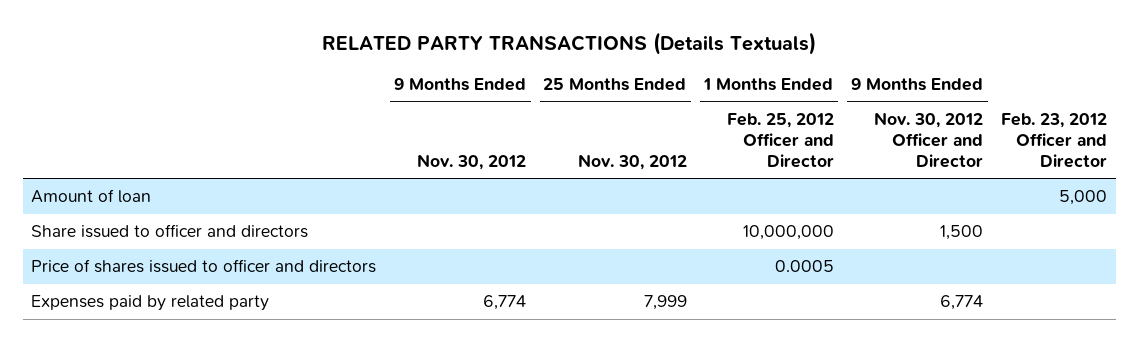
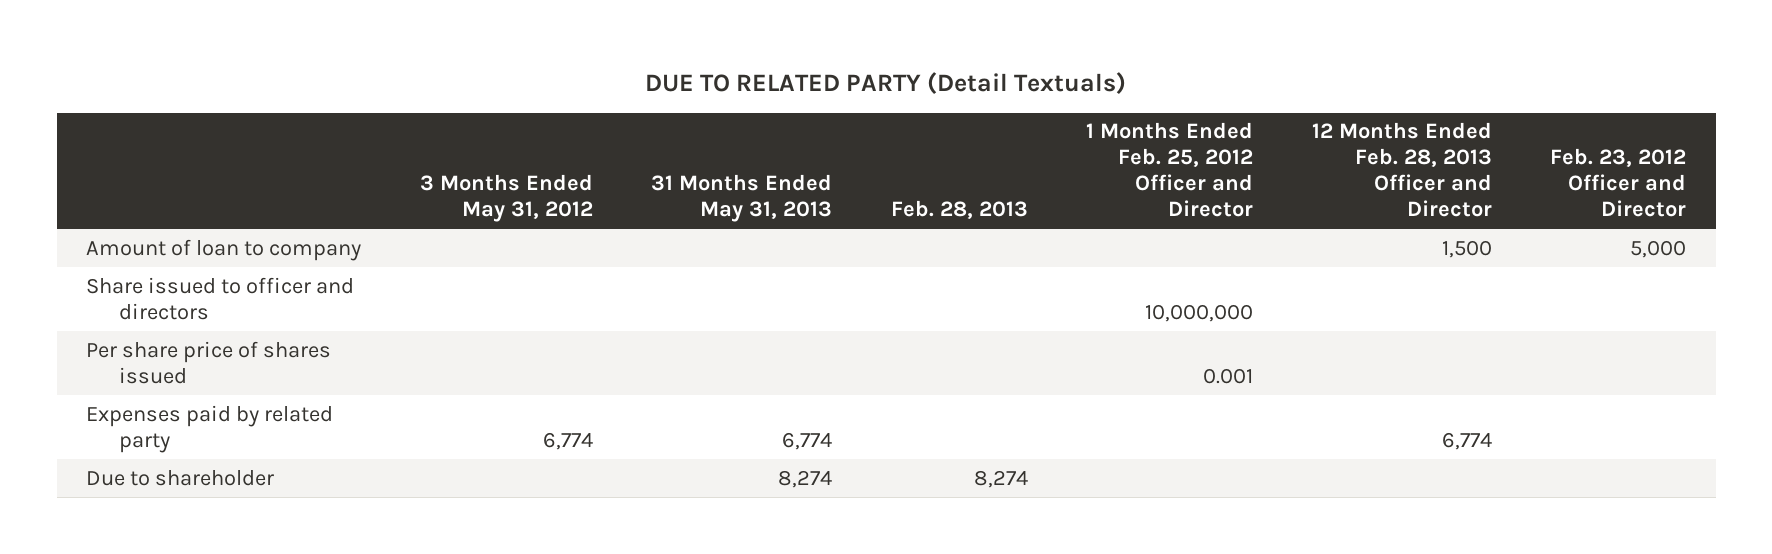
- RELATED PARTY TRANSACTIONS (Details Textuals)
+ DUE TO RELATED PARTY (Detail Textuals)
- | 9 Months Ended Nov. 30, 2012 | 25 Months Ended Nov. 30, 2012 | 1 Months Ended Feb. 25, 2012 Officer and Director | 9 Months Ended Nov. 30, 2012 Officer and Director | Feb. 23, 2012 Officer and Director
+ | 3 Months Ended May 31, 2012 | 31 Months Ended May 31, 2013 | Feb. 28, 2013 | 1 Months Ended Feb. 25, 2012 Officer and Director | 12 Months Ended Feb. 28, 2013 Officer and Director | Feb. 23, 2012 Officer and Director
- Amount of loan | | | | | 5,000
+ Amount of loan to company | | | | | 1,500 | 5,000
- Price of shares issued to officer and directors | | | 0.0005 | |
+ Per share price of shares issued | | | | 0.001 | |
+ Due to shareholder | | 8,274 | 8,274 | | |

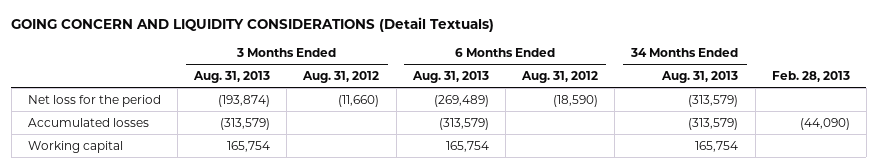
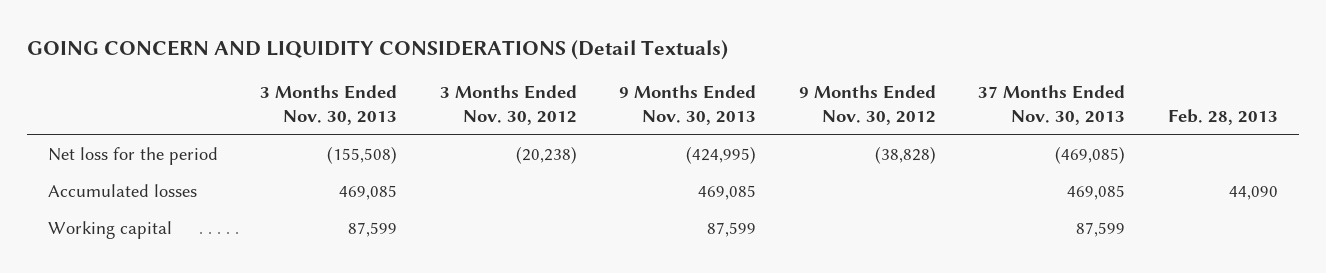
- | 3 Months Ended Aug. 31, 2013 | 3 Months Ended Aug. 31, 2012 | 6 Months Ended Aug. 31, 2013 | 6 Months Ended Aug. 31, 2012 | 34 Months Ended Aug. 31, 2013 | Feb. 28, 2013
+ | 3 Months Ended Nov. 30, 2013 | 3 Months Ended Nov. 30, 2012 | 9 Months Ended Nov. 30, 2013 | 9 Months Ended Nov. 30, 2012 | 37 Months Ended Nov. 30, 2013 | Feb. 28, 2013
- Accumulated losses | (313,579) | | (313,579) | | (313,579) | (44,090)
+ Accumulated losses | 469,085 | | 469,085 | | 469,085 | 44,090

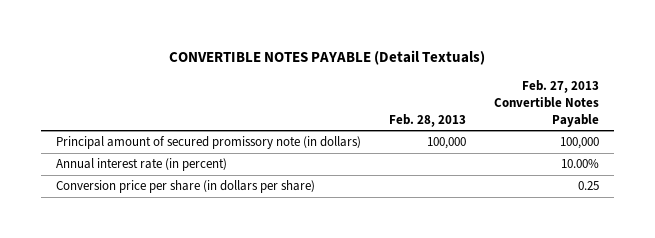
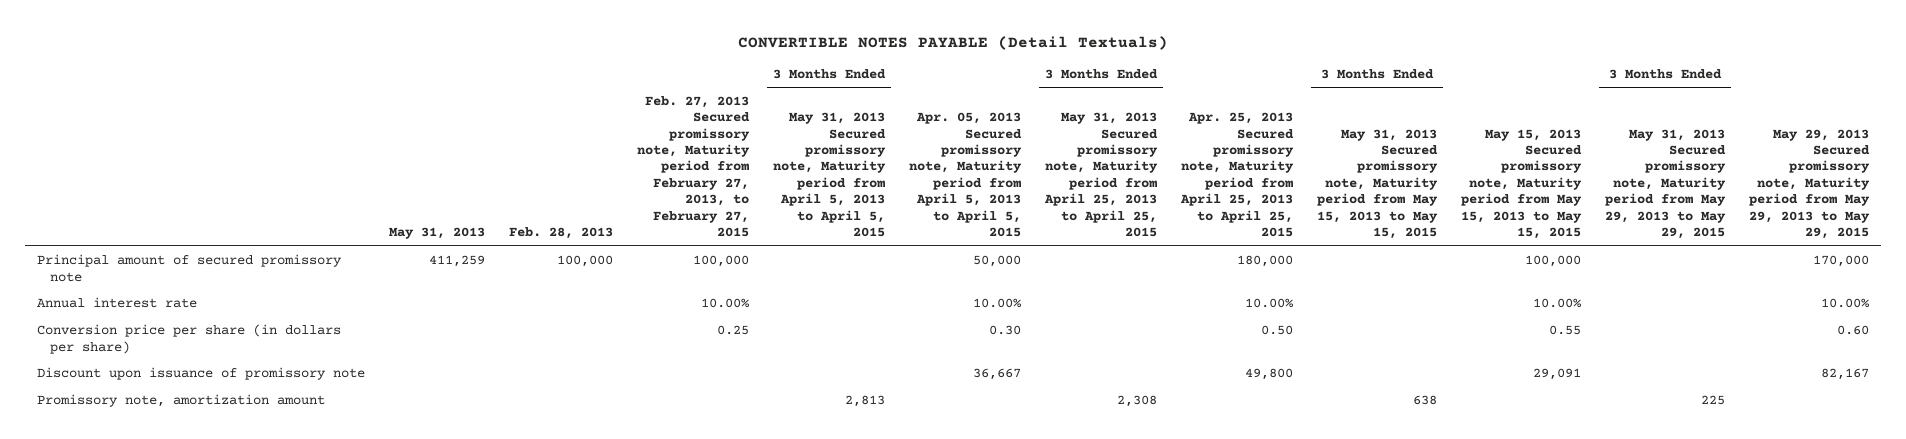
- | Feb. 28, 2013 | Feb. 27, 2013 Convertible Notes Payable
+ | May 31, 2013 | Feb. 28, 2013 | Feb. 27, 2013 Secured promissory note, Maturity period from February 27, 2013, to February 27, 2015 | 3 Months Ended May 31, 2013 Secured promissory note, Maturity period from April 5, 2013 to April 5, 2015 | Apr. 05, 2013 Secured promissory note, Maturity period from April 5, 2013 to April 5, 2015 | 3 Months Ended May 31, 2013 Secured promissory note, Maturity period from April 25, 2013 to April 25, 2015 | Apr. 25, 2013 Secured promissory note, Maturity period from April 25, 2013 to April 25, 2015 | 3 Months Ended May 31, 2013 Secured promissory note, Maturity period from May 15, 2013 to May 15, 2015 | May 15, 2013 Secured promissory note, Maturity period from May 15, 2013 to May 15, 2015 | 3 Months Ended May 31, 2013 Secured promissory note, Maturity period from May 29, 2013 to May 29, 2015 | May 29, 2013 Secured promissory note, Maturity period from May 29, 2013 to May 29, 2015
- Principal amount of secured promissory note (in dollars) | 100,000 | 100,000
- Annual interest rate (in percent) | | 10.00%
+ Principal amount of secured promissory note | 411,259 | 100,000 | 100,000 | | 50,000 | | 180,000 | | 100,000 | | 170,000
+ Annual interest rate | | | 10.00% | | 10.00% | | 10.00% | | 10.00% | | 10.00%
+ Discount upon issuance of promissory note | | | | | 36,667 | | 49,800 | | 29,091 | | 82,167
+ Promissory note, amortization amount | | | | 2,813 | | 2,308 | | 638 | | 225 |

